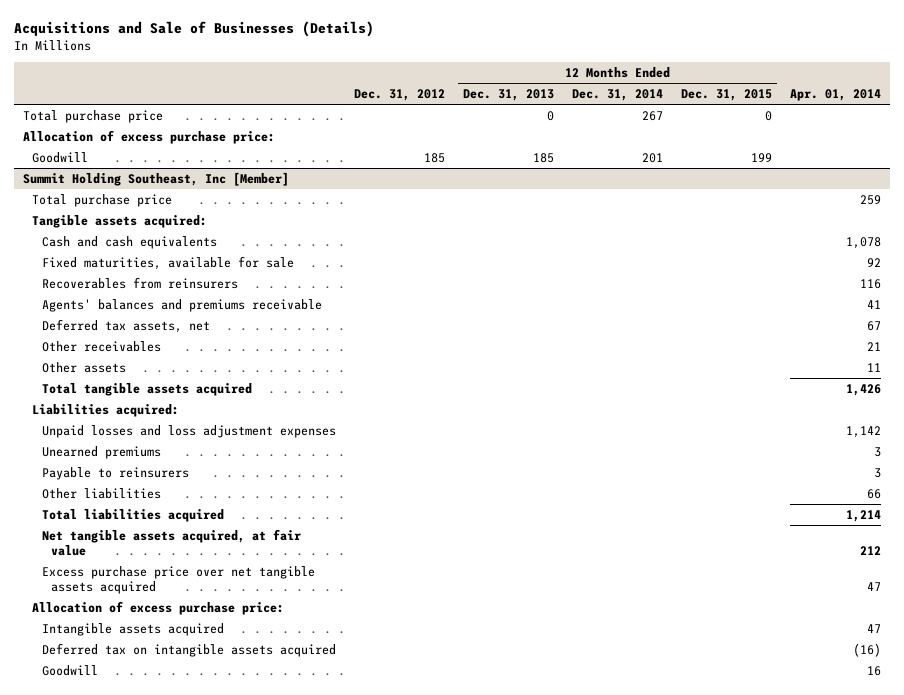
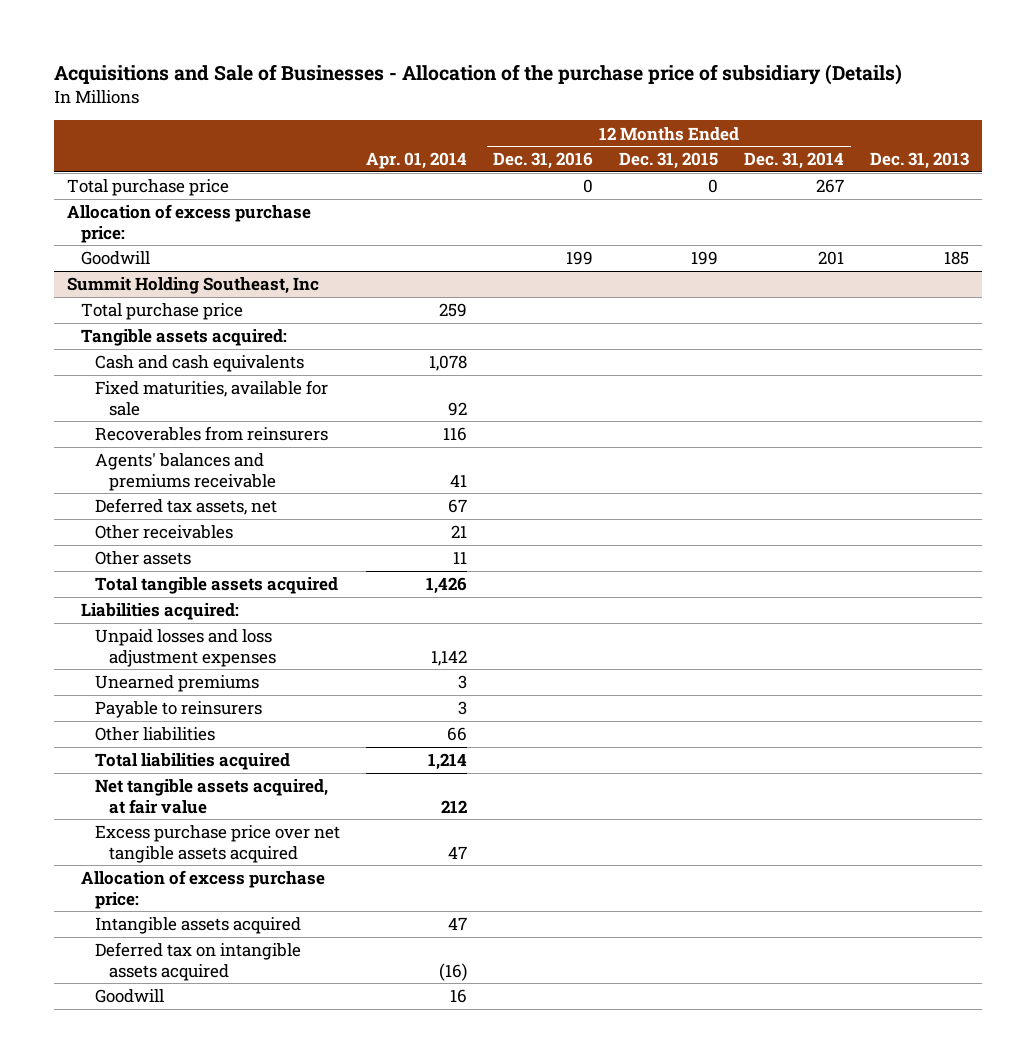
- Acquisitions and Sale of Businesses (Details)
+ Acquisitions and Sale of Businesses - Allocation of the purchase price of subsidiary (Details)
- | Dec. 31, 2012 | 12 Months Ended Dec. 31, 2013 | 12 Months Ended Dec. 31, 2014 | 12 Months Ended Dec. 31, 2015 | Apr. 01, 2014
+ | Apr. 01, 2014 | 12 Months Ended Dec. 31, 2016 | 12 Months Ended Dec. 31, 2015 | 12 Months Ended Dec. 31, 2014 | Dec. 31, 2013
- Summit Holding Southeast, Inc [Member]
+ Summit Holding Southeast, Inc

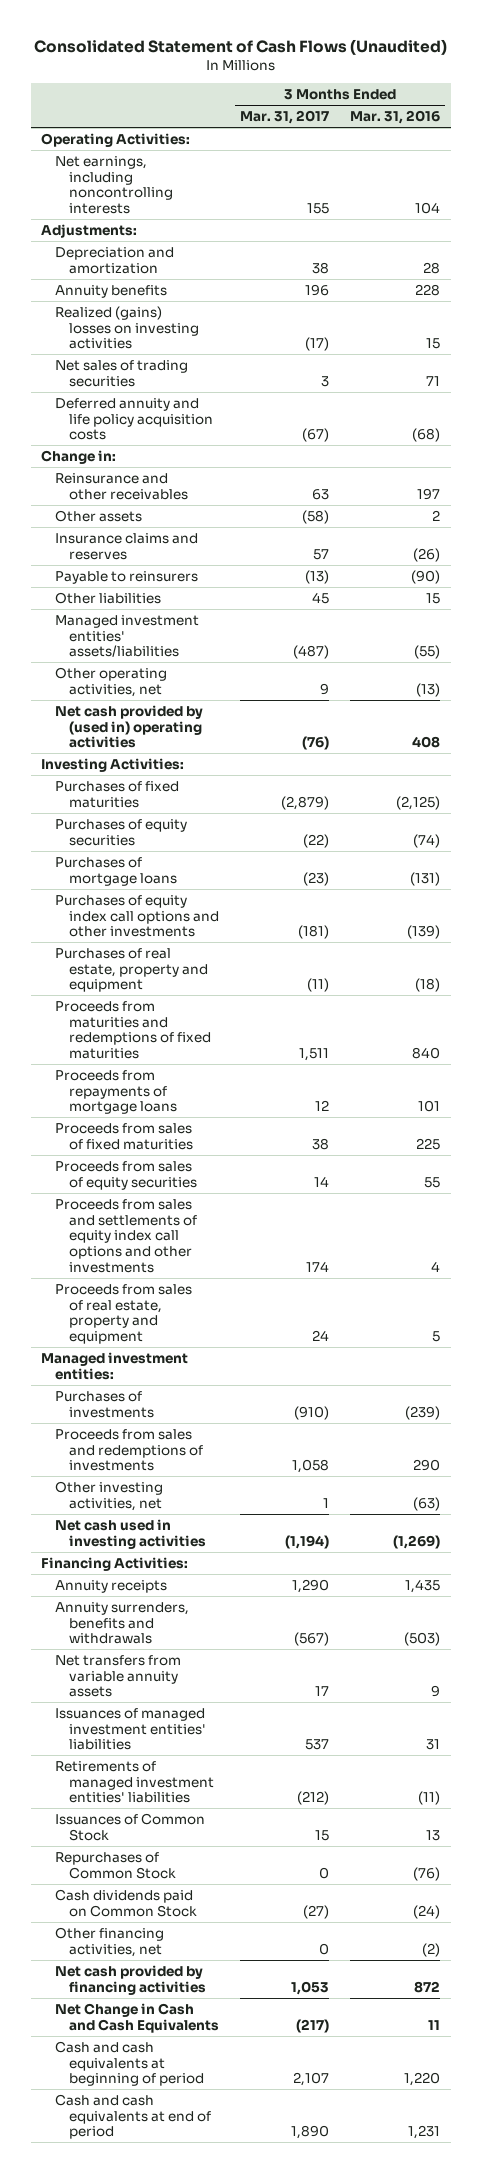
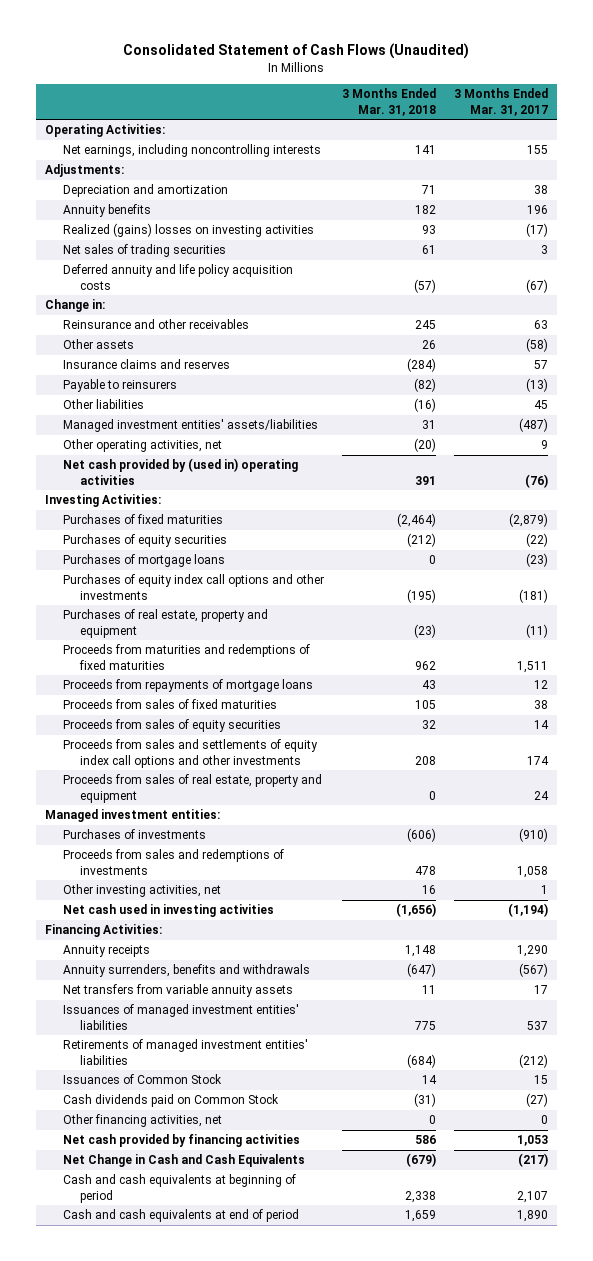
- | 3 Months Ended Mar. 31, 2017 | 3 Months Ended Mar. 31, 2016
+ | 3 Months Ended Mar. 31, 2018 | 3 Months Ended Mar. 31, 2017
- Repurchases of Common Stock | 0 | (76)

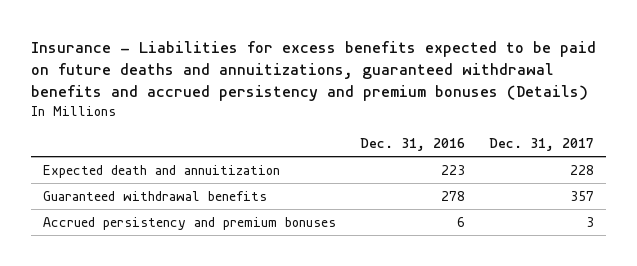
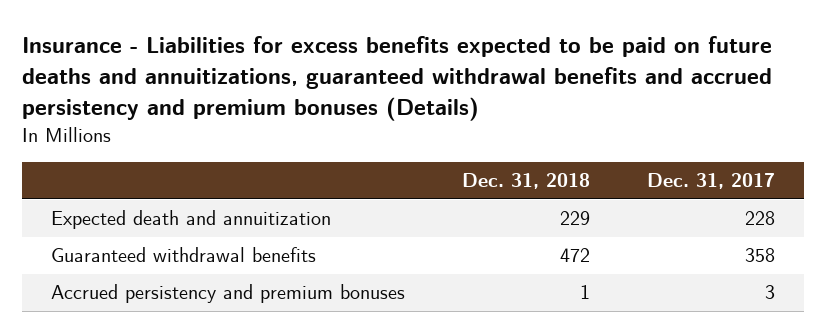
- | Dec. 31, 2016 | Dec. 31, 2017
+ | Dec. 31, 2018 | Dec. 31, 2017
- Guaranteed withdrawal benefits | 278 | 357
+ Guaranteed withdrawal benefits | 472 | 358

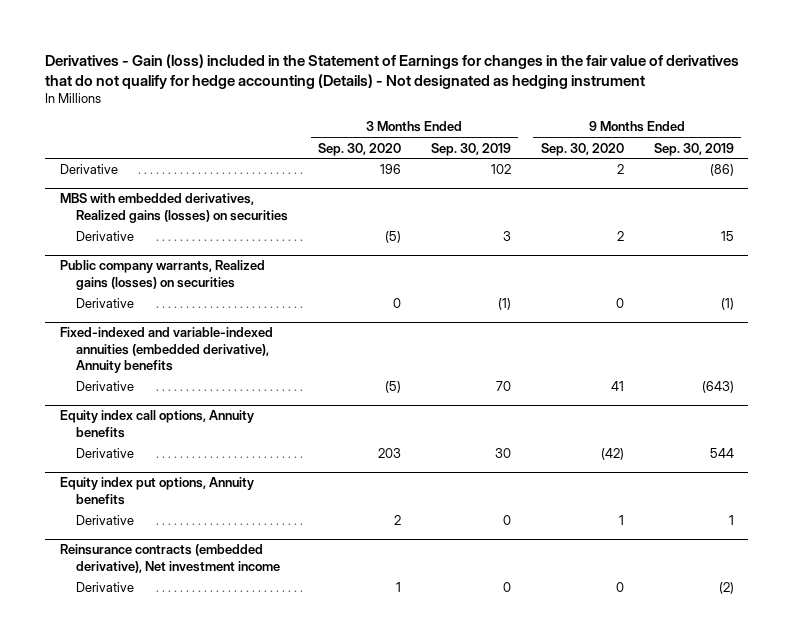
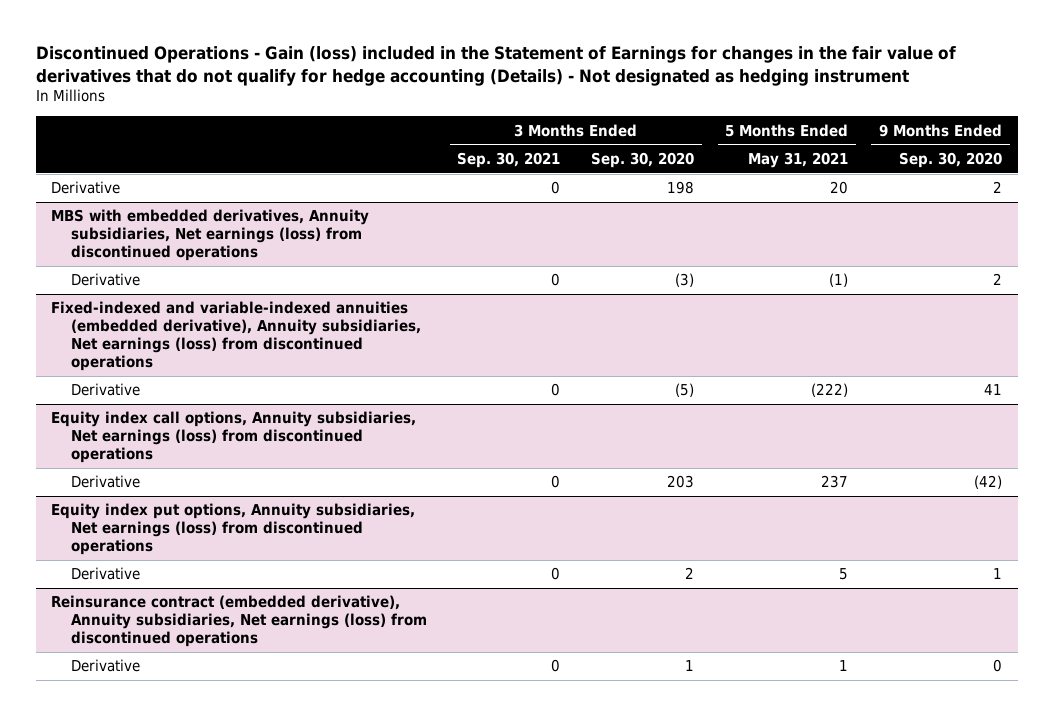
- Derivatives - Gain (loss) included in the Statement of Earnings for changes in the fair value of derivatives that do not qualify for hedge accounting (Details) - Not designated as hedging instrument
+ Discontinued Operations - Gain (loss) included in the Statement of Earnings for changes in the fair value of derivatives that do not qualify for hedge accounting (Details) - Not designated as hedging instrument
- | 3 Months Ended Sep. 30, 2020 | 3 Months Ended Sep. 30, 2019 | 9 Months Ended Sep. 30, 2020 | 9 Months Ended Sep. 30, 2019
+ | 3 Months Ended Sep. 30, 2021 | 3 Months Ended Sep. 30, 2020 | 5 Months Ended May 31, 2021 | 9 Months Ended Sep. 30, 2020
- Derivative | 196 | 102 | 2 | (86)
- MBS with embedded derivatives, Realized gains (losses) on securities
- Derivative | (5) | 3 | 2 | 15
- Public company warrants, Realized gains (losses) on securities
- Derivative | 0 | (1) | 0 | (1)
- Fixed-indexed and variable-indexed annuities (embedded derivative), Annuity benefits
+ Derivative | 0 | 198 | 20 | 2
+ MBS with embedded derivatives, Annuity subsidiaries, Net earnings (loss) from discontinued operations
+ Derivative | 0 | (3) | (1) | 2
+ Fixed-indexed and variable-indexed annuities (embedded derivative), Annuity subsidiaries, Net earnings (loss) from discontinued operations
- Equity index call options, Annuity benefits
+ Equity index call options, Annuity subsidiaries, Net earnings (loss) from discontinued operations
- Equity index put options, Annuity benefits
+ Equity index put options, Annuity subsidiaries, Net earnings (loss) from discontinued operations
- Reinsurance contracts (embedded derivative), Net investment income
+ Reinsurance contract (embedded derivative), Annuity subsidiaries, Net earnings (loss) from discontinued operations

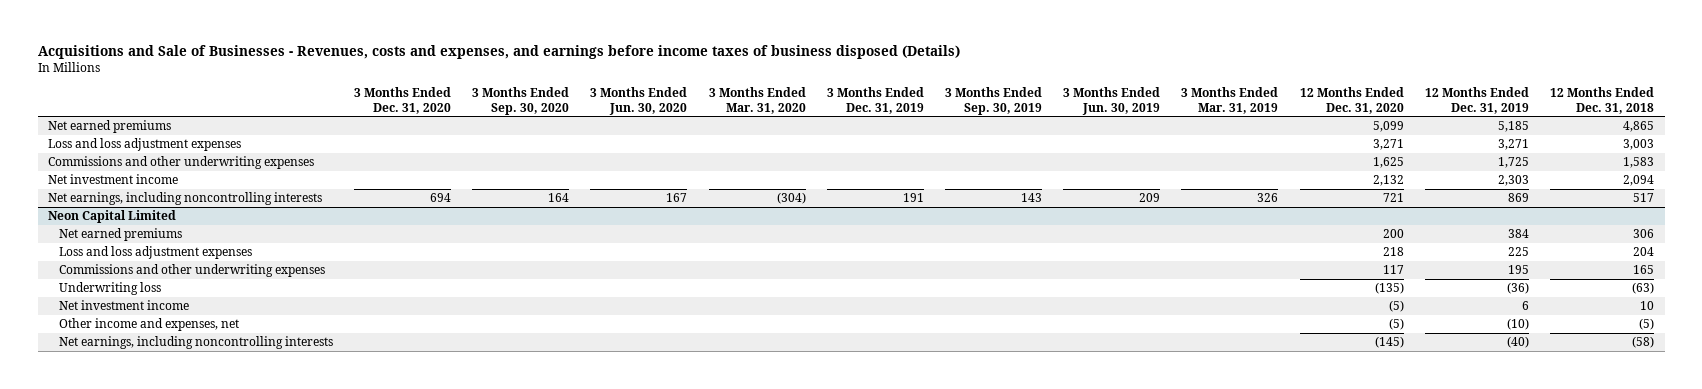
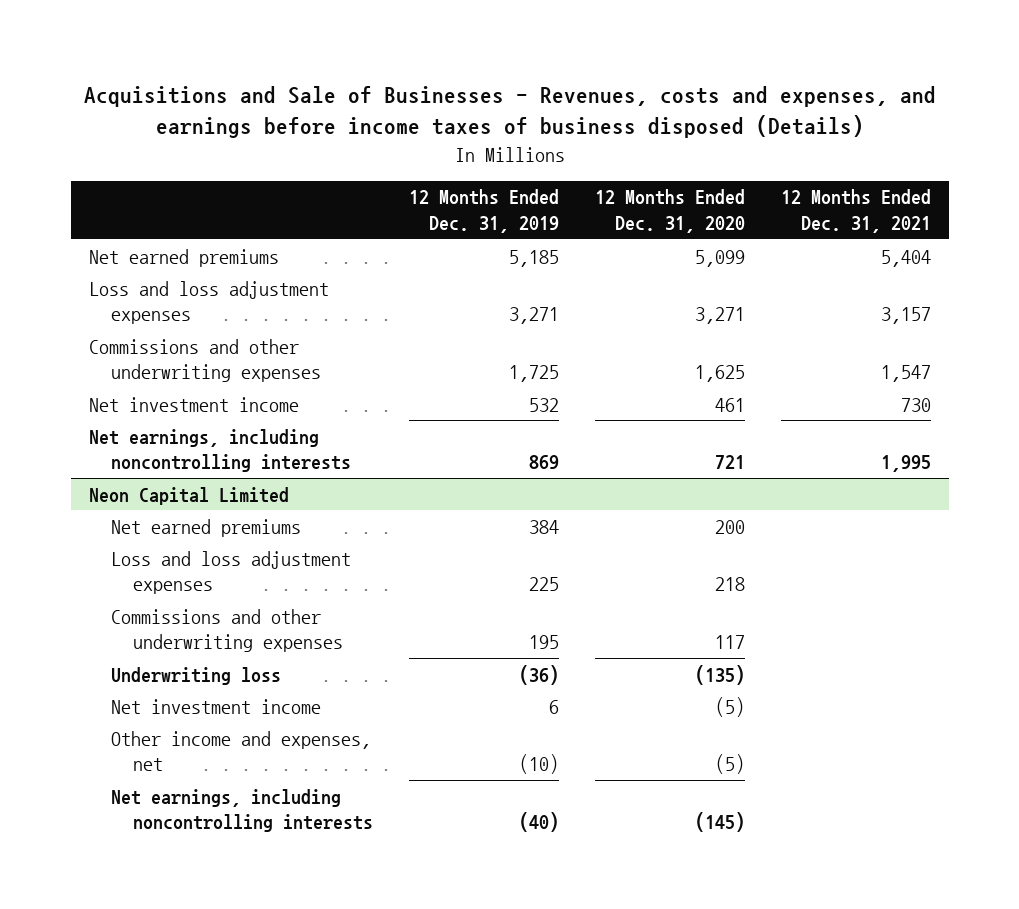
- | 3 Months Ended Dec. 31, 2020 | 3 Months Ended Sep. 30, 2020 | 3 Months Ended Jun. 30, 2020 | 3 Months Ended Mar. 31, 2020 | 3 Months Ended Dec. 31, 2019 | 3 Months Ended Sep. 30, 2019 | 3 Months Ended Jun. 30, 2019 | 3 Months Ended Mar. 31, 2019 | 12 Months Ended Dec. 31, 2020 | 12 Months Ended Dec. 31, 2019 | 12 Months Ended Dec. 31, 2018
+ | 12 Months Ended Dec. 31, 2019 | 12 Months Ended Dec. 31, 2020 | 12 Months Ended Dec. 31, 2021
- Net investment income | | | | | | | | | 2,132 | 2,303 | 2,094
+ Net investment income | 532 | 461 | 730

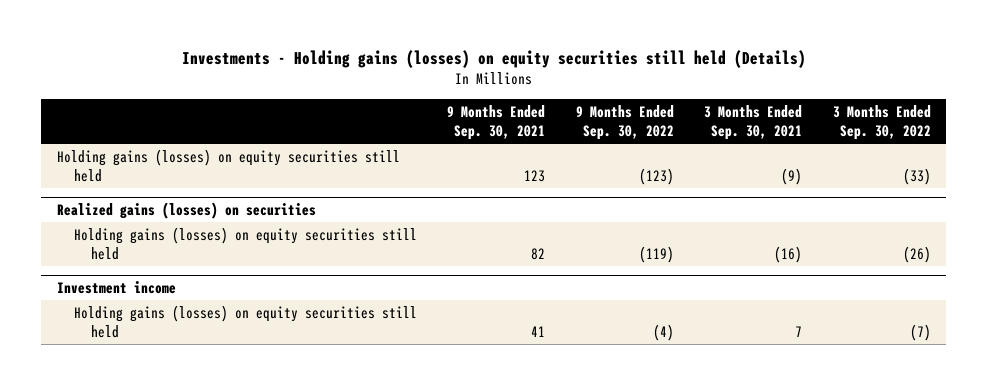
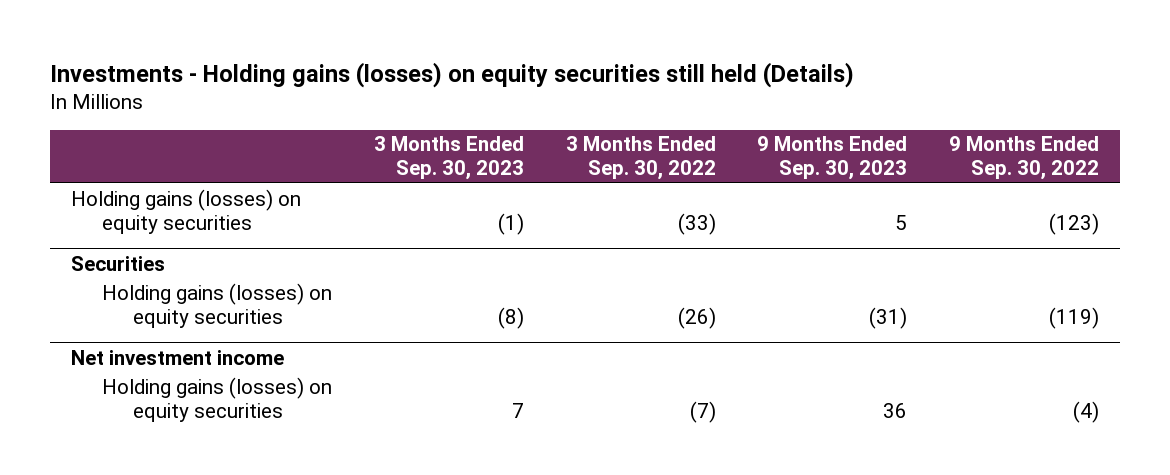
- | 9 Months Ended Sep. 30, 2021 | 9 Months Ended Sep. 30, 2022 | 3 Months Ended Sep. 30, 2021 | 3 Months Ended Sep. 30, 2022
+ | 3 Months Ended Sep. 30, 2023 | 3 Months Ended Sep. 30, 2022 | 9 Months Ended Sep. 30, 2023 | 9 Months Ended Sep. 30, 2022
- Holding gains (losses) on equity securities still held | 123 | (123) | (9) | (33)
- Realized gains (losses) on securities
- Holding gains (losses) on equity securities still held | 82 | (119) | (16) | (26)
- Investment income
- Holding gains (losses) on equity securities still held | 41 | (4) | 7 | (7)
+ Holding gains (losses) on equity securities | (1) | (33) | 5 | (123)
+ Securities
+ Holding gains (losses) on equity securities | (8) | (26) | (31) | (119)
+ Net investment income
+ Holding gains (losses) on equity securities | 7 | (7) | 36 | (4)

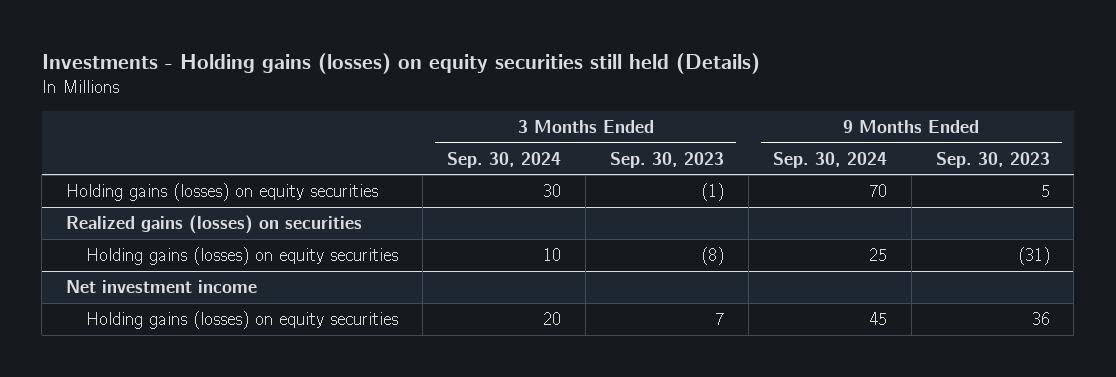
- | 3 Months Ended Sep. 30, 2023 | 3 Months Ended Sep. 30, 2022 | 9 Months Ended Sep. 30, 2023 | 9 Months Ended Sep. 30, 2022
+ | 3 Months Ended Sep. 30, 2024 | 3 Months Ended Sep. 30, 2023 | 9 Months Ended Sep. 30, 2024 | 9 Months Ended Sep. 30, 2023
- Securities
+ Realized gains (losses) on securities

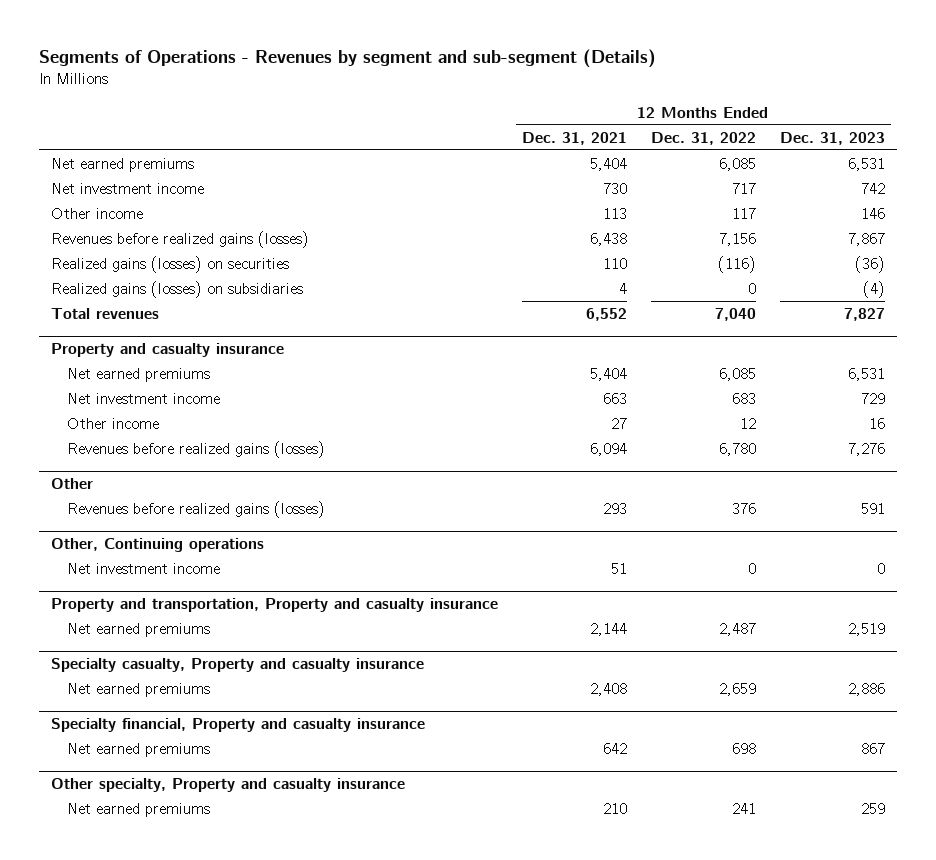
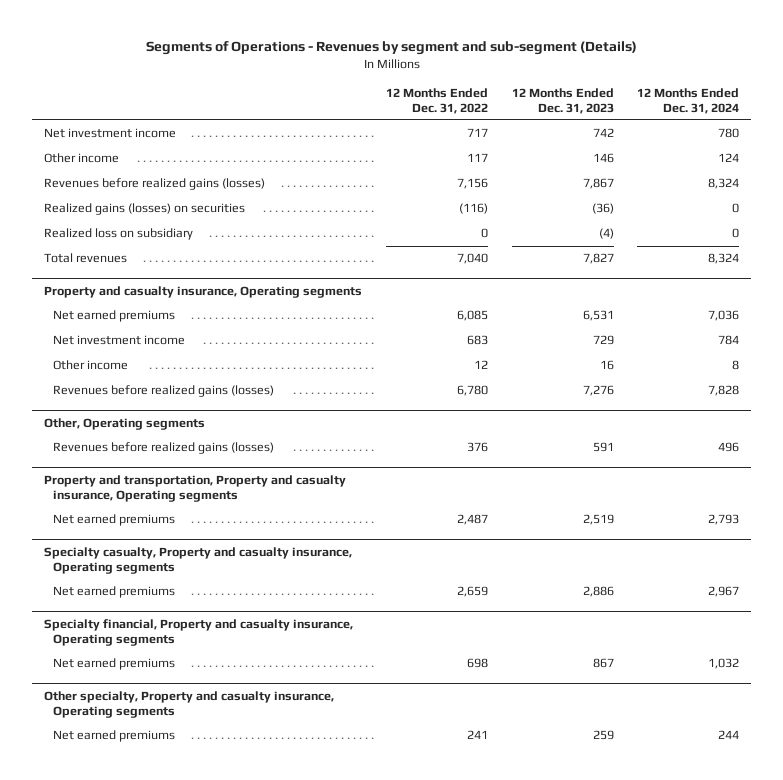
- | 12 Months Ended Dec. 31, 2021 | 12 Months Ended Dec. 31, 2022 | 12 Months Ended Dec. 31, 2023
+ | 12 Months Ended Dec. 31, 2022 | 12 Months Ended Dec. 31, 2023 | 12 Months Ended Dec. 31, 2024
- Net earned premiums | 5,404 | 6,085 | 6,531
- Realized gains (losses) on subsidiaries | 4 | 0 | (4)
+ Realized loss on subsidiary | 0 | (4) | 0
- Property and casualty insurance
+ Property and casualty insurance, Operating segments
- Other
+ Other, Operating segments
- Other, Continuing operations
- Net investment income | 51 | 0 | 0
- Property and transportation, Property and casualty insurance
+ Property and transportation, Property and casualty insurance, Operating segments
- Specialty casualty, Property and casualty insurance
+ Specialty casualty, Property and casualty insurance, Operating segments
- Specialty financial, Property and casualty insurance
+ Specialty financial, Property and casualty insurance, Operating segments
- Other specialty, Property and casualty insurance
+ Other specialty, Property and casualty insurance, Operating segments

